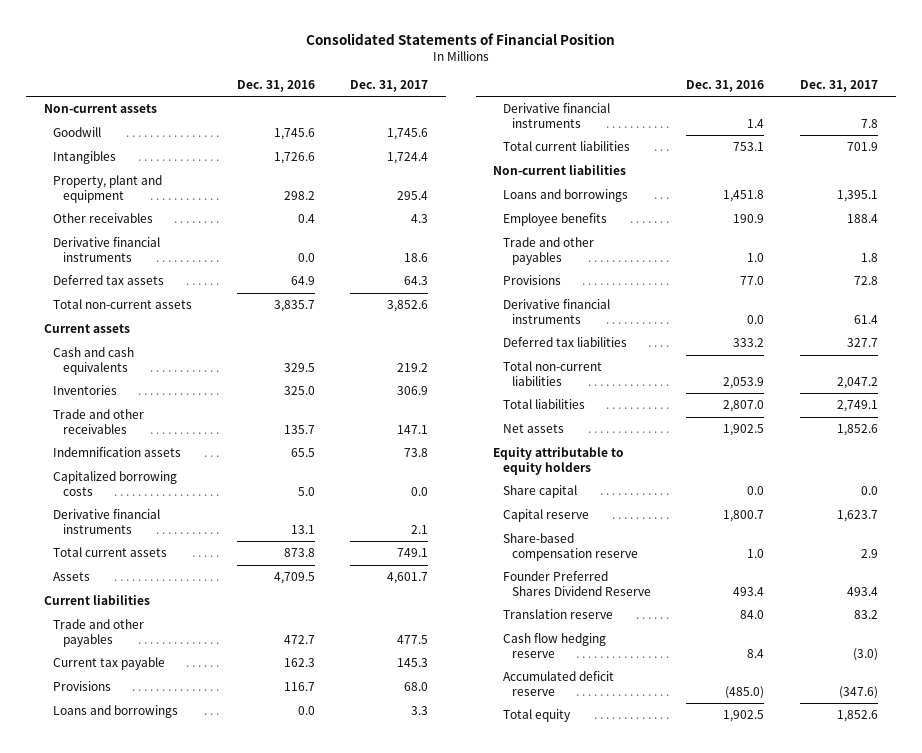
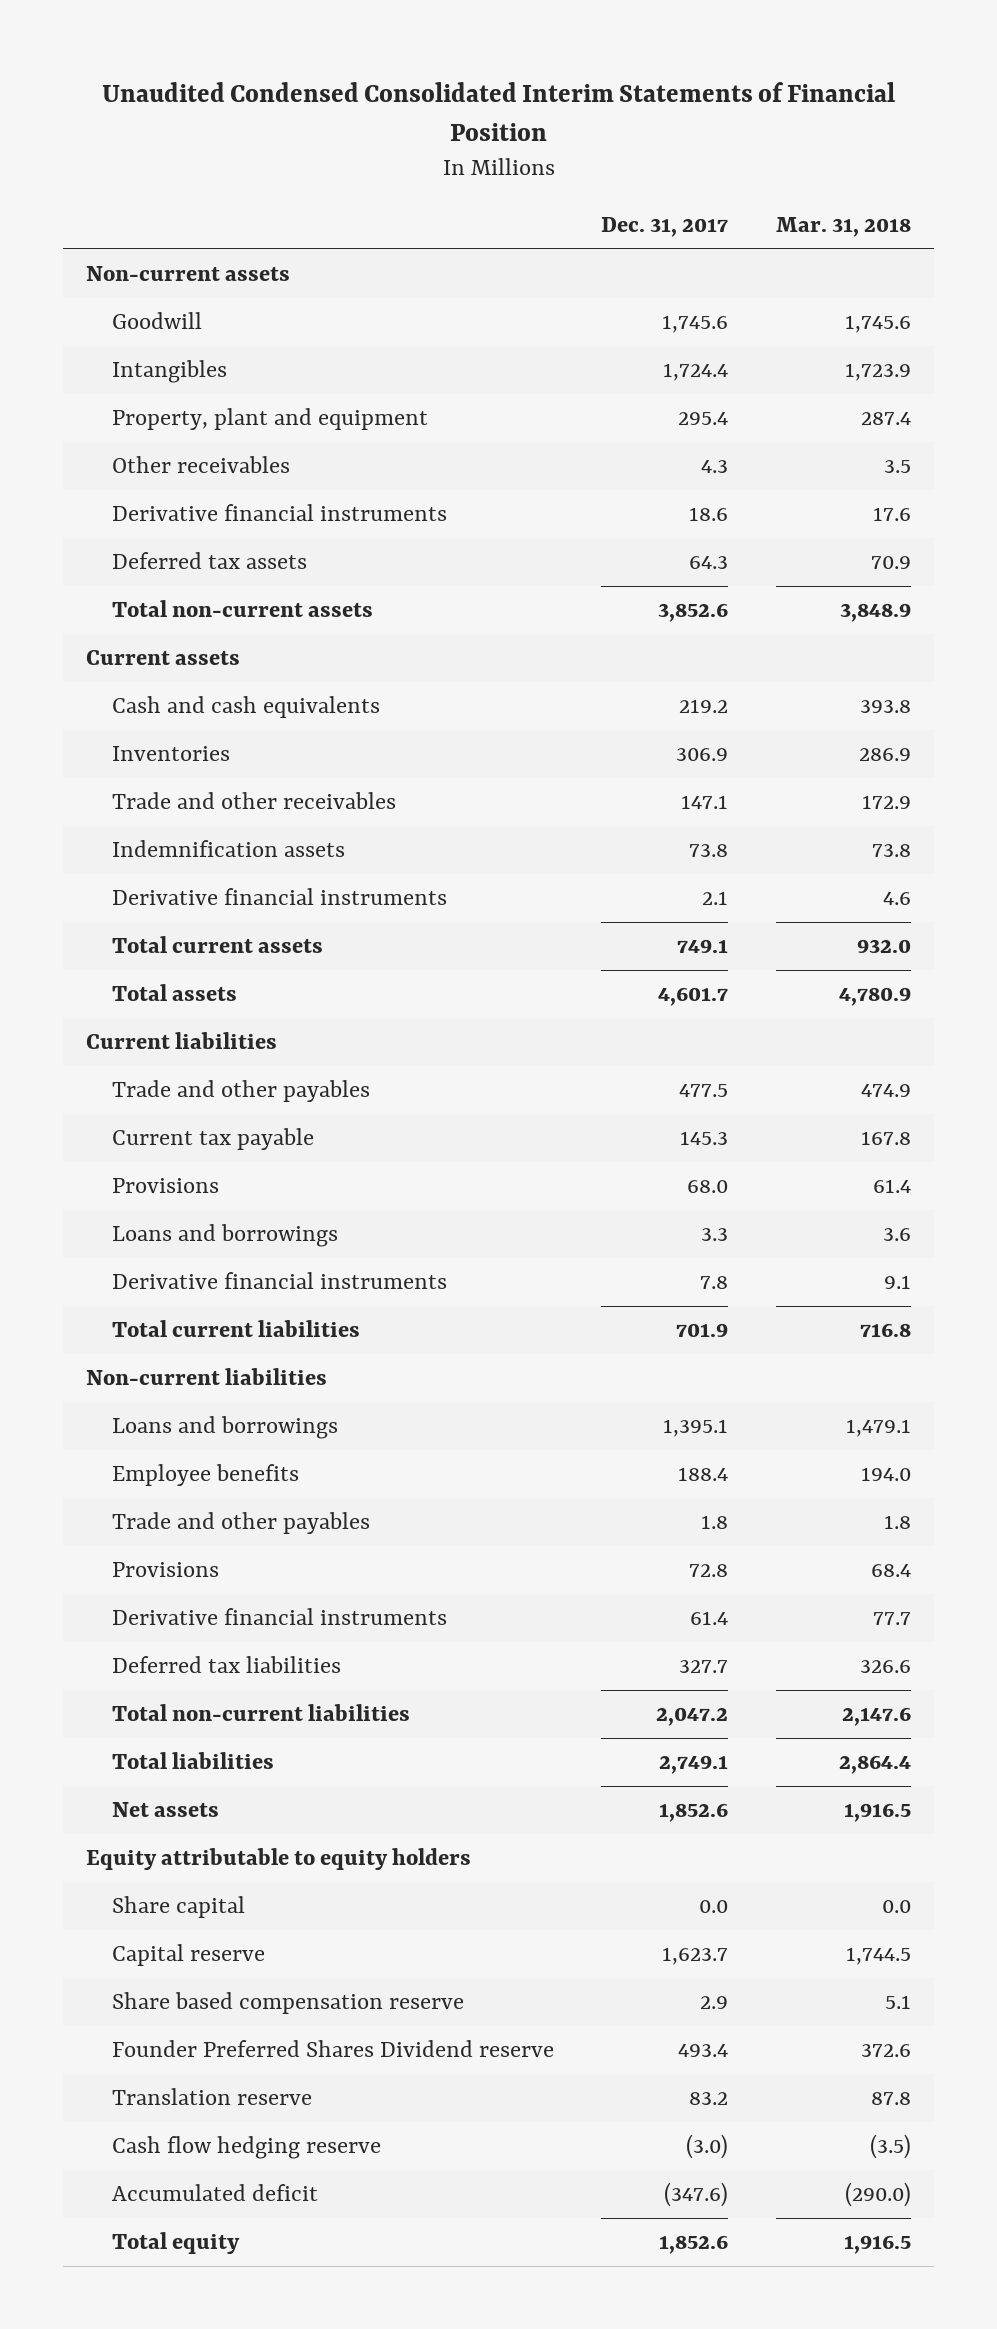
- Consolidated Statements of Financial Position
+ Unaudited Condensed Consolidated Interim Statements of Financial Position
- | Dec. 31, 2016 | Dec. 31, 2017
+ | Dec. 31, 2017 | Mar. 31, 2018
- Capitalized borrowing costs | 5.0 | 0.0
- Assets | 4,709.5 | 4,601.7
+ Total assets | 4,601.7 | 4,780.9
- Share-based compensation reserve | 1.0 | 2.9
- Founder Preferred Shares Dividend Reserve | 493.4 | 493.4
+ Share based compensation reserve | 2.9 | 5.1
+ Founder Preferred Shares Dividend reserve | 493.4 | 372.6
- Accumulated deficit reserve | (485.0) | (347.6)
+ Accumulated deficit | (347.6) | (290.0)

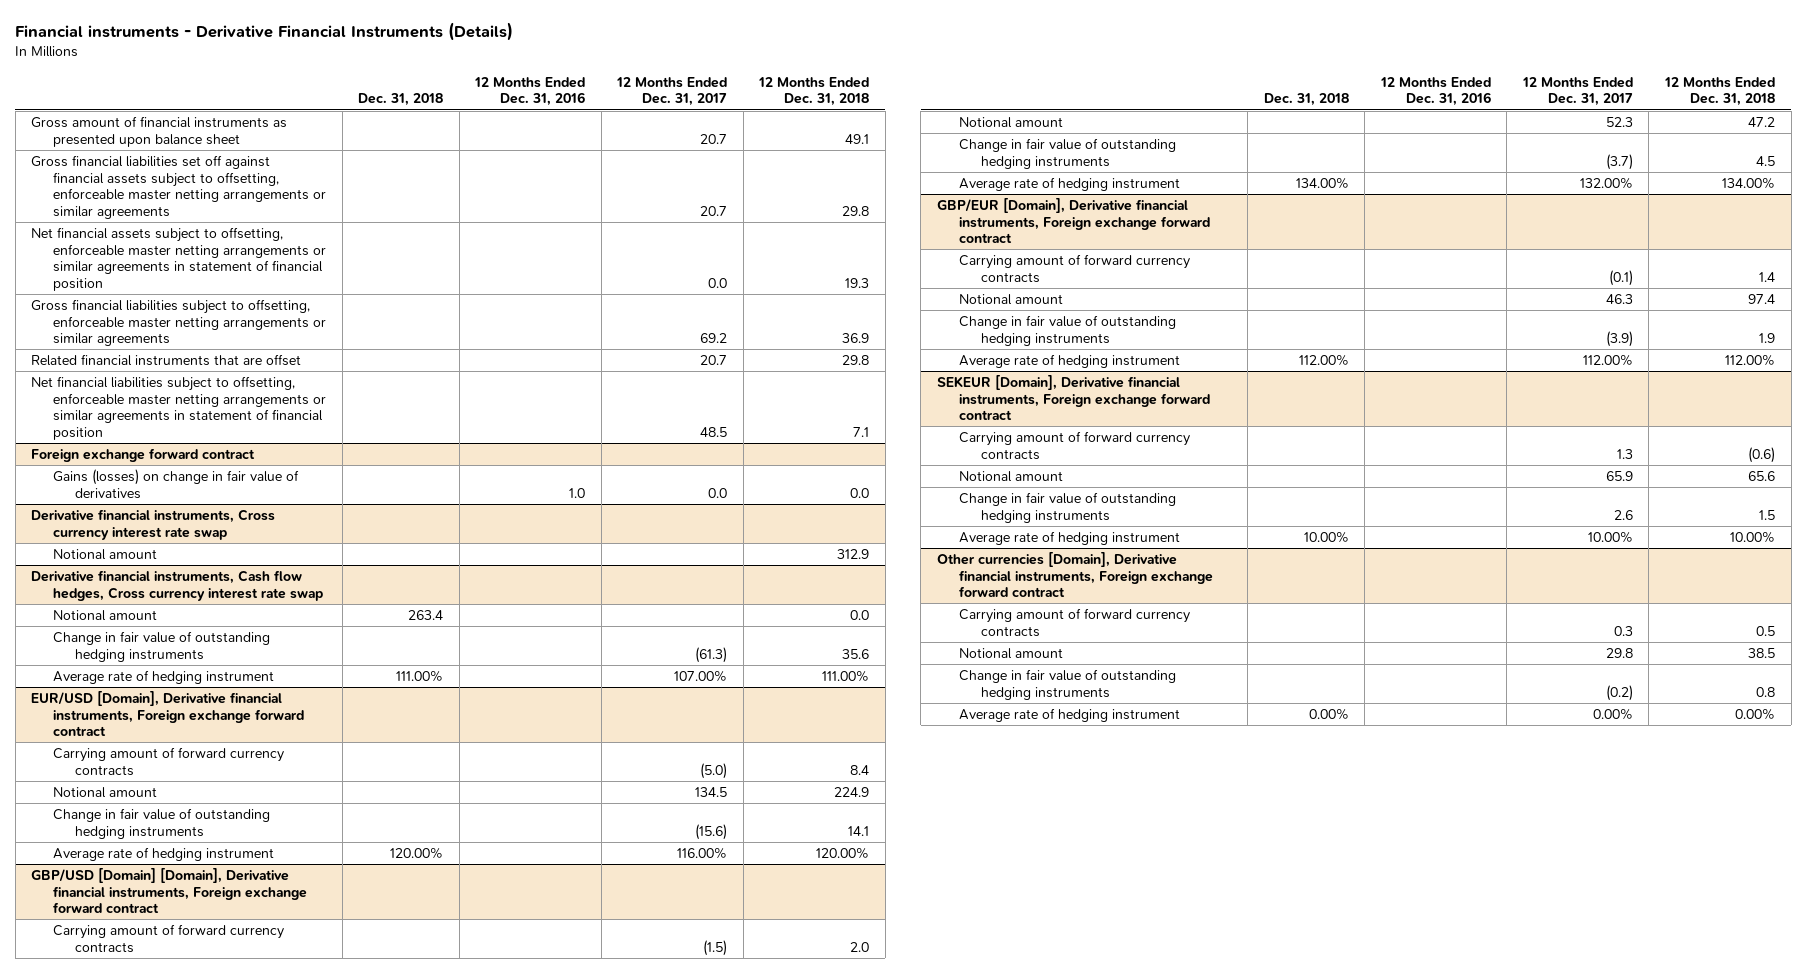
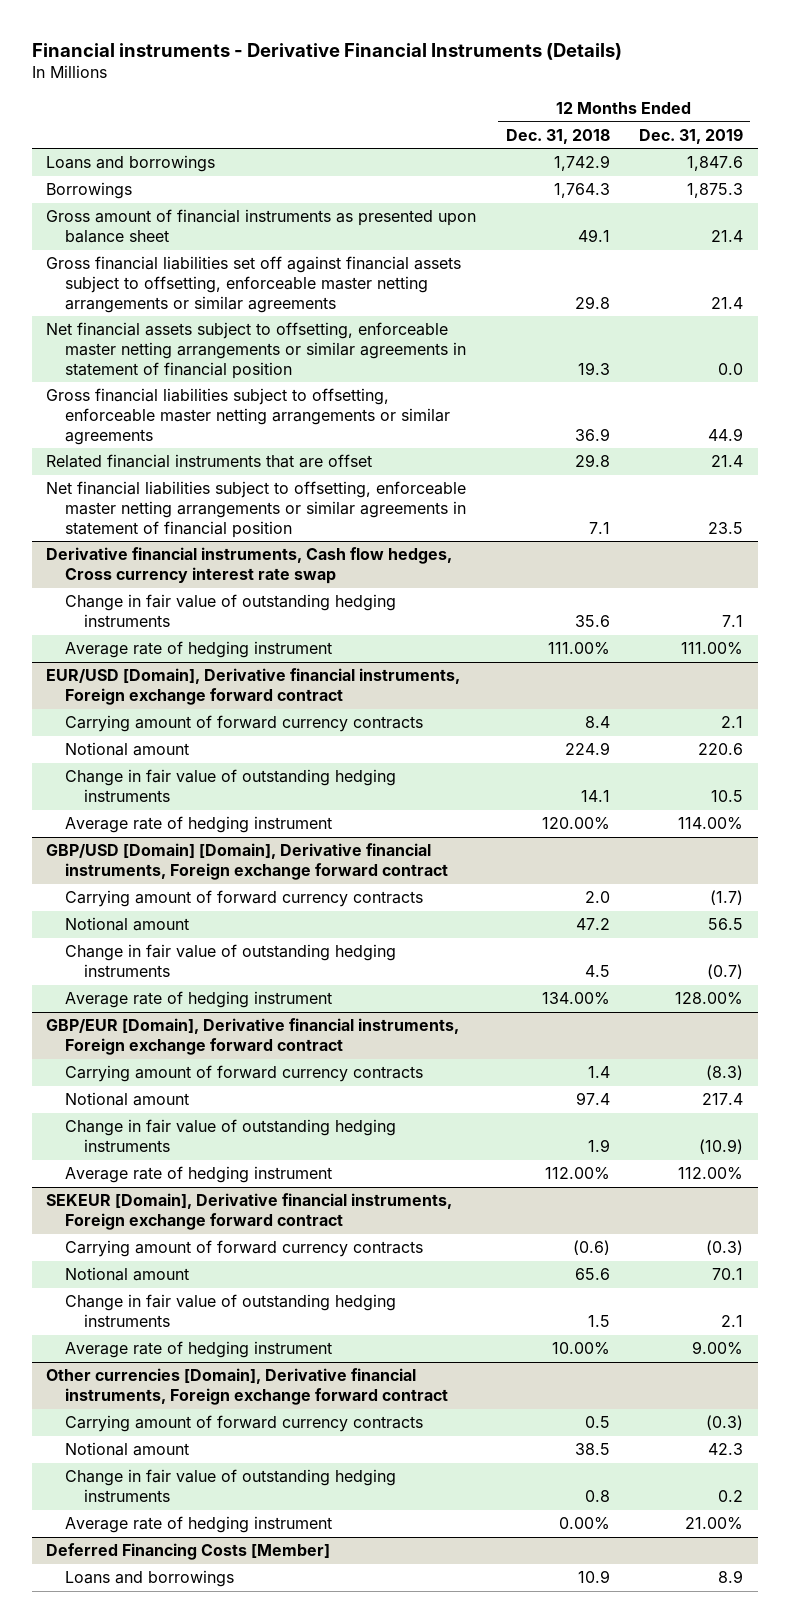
- | Dec. 31, 2018 | 12 Months Ended Dec. 31, 2016 | 12 Months Ended Dec. 31, 2017 | 12 Months Ended Dec. 31, 2018
+ | 12 Months Ended Dec. 31, 2018 | 12 Months Ended Dec. 31, 2019
+ Loans and borrowings | 1,742.9 | 1,847.6
+ Borrowings | 1,764.3 | 1,875.3
- Foreign exchange forward contract
- Gains (losses) on change in fair value of derivatives | | 1.0 | 0.0 | 0.0
- Derivative financial instruments, Cross currency interest rate swap
- Notional amount | | | | 312.9
@ Derivative financial instruments, Cash flow hedges, Cross currency interest rate swap
- Notional amount | 263.4 | | | 0.0
+ Deferred Financing Costs [Member]
+ Loans and borrowings | 10.9 | 8.9

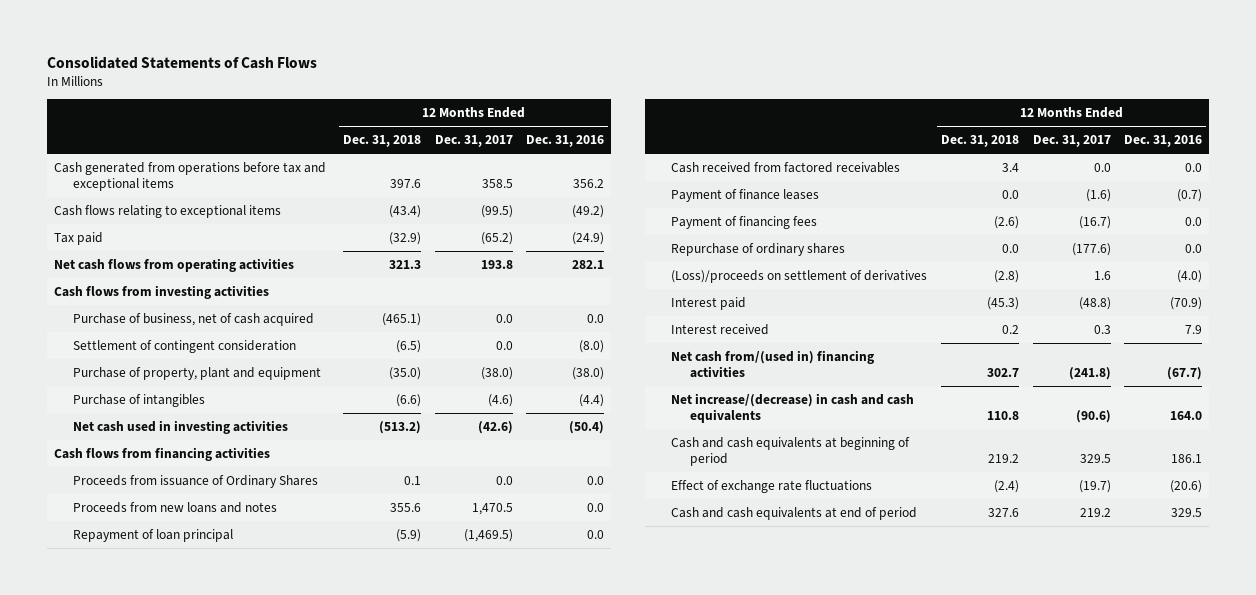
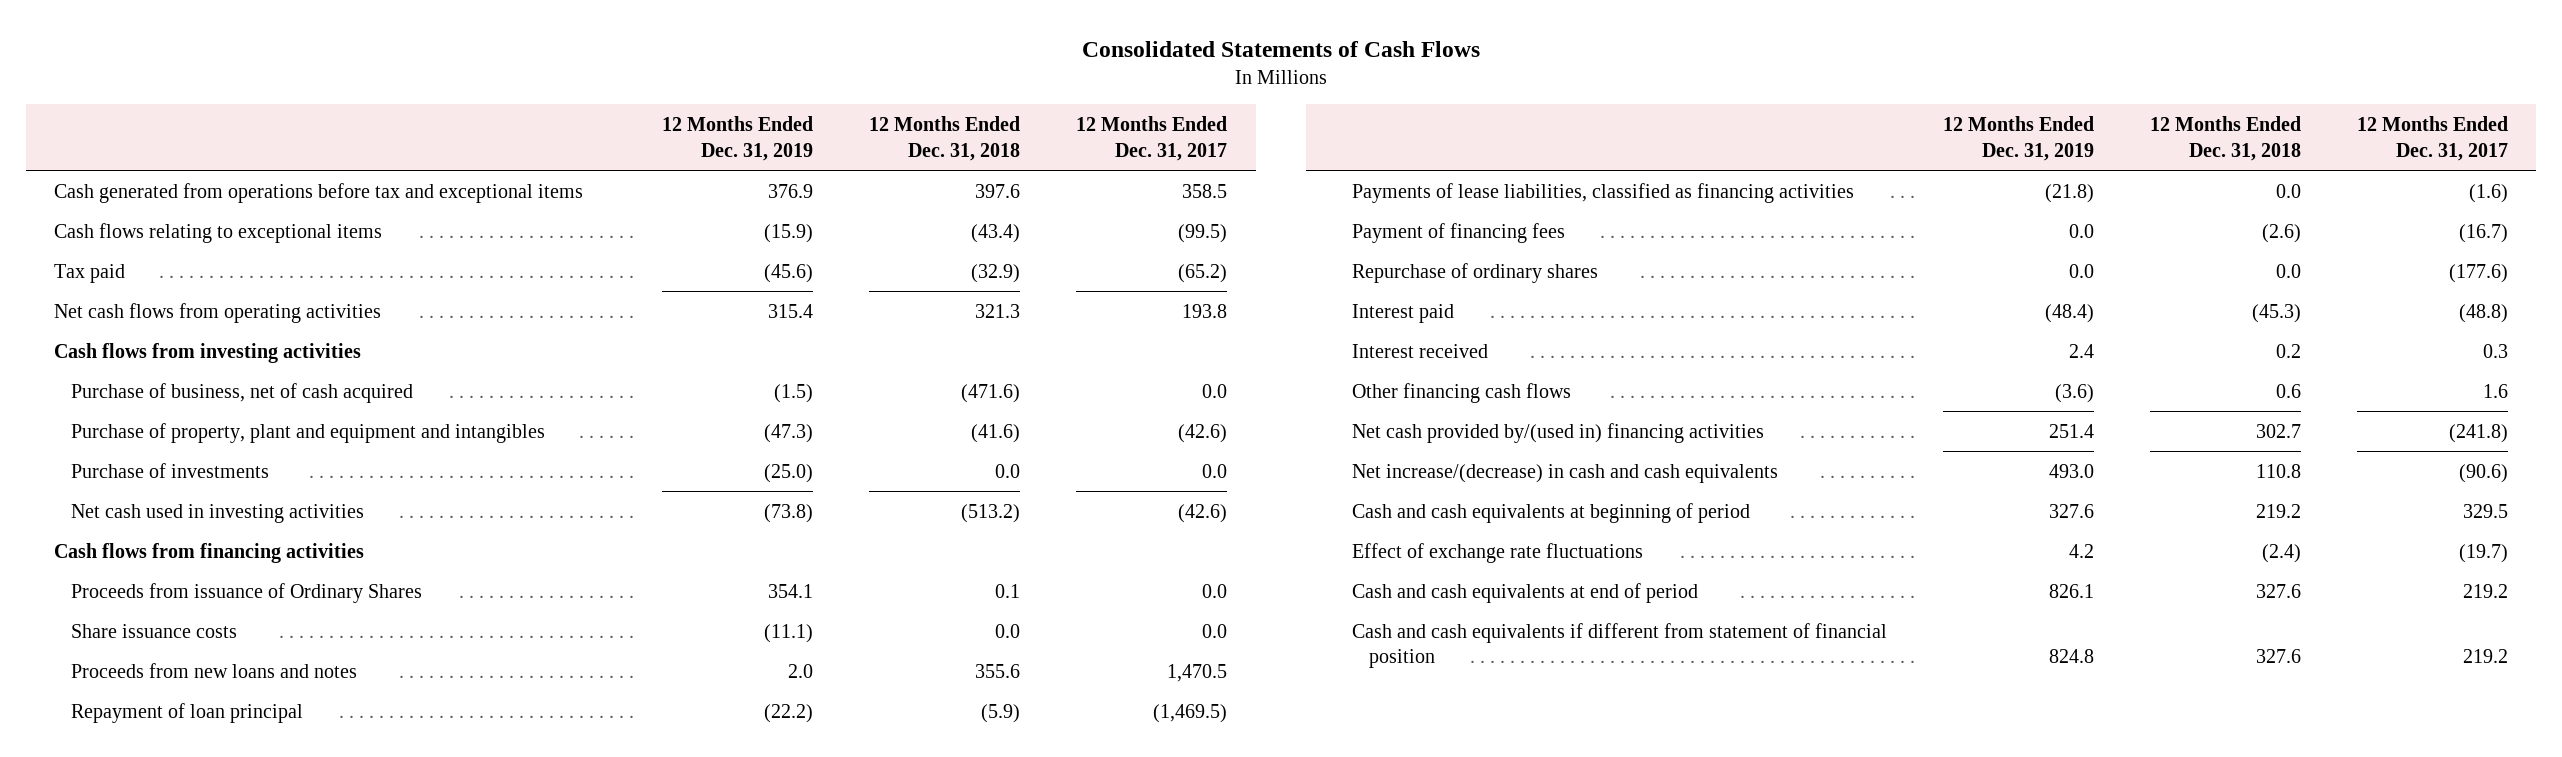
- | 12 Months Ended Dec. 31, 2018 | 12 Months Ended Dec. 31, 2017 | 12 Months Ended Dec. 31, 2016
+ | 12 Months Ended Dec. 31, 2019 | 12 Months Ended Dec. 31, 2018 | 12 Months Ended Dec. 31, 2017
- Purchase of business, net of cash acquired | (465.1) | 0.0 | 0.0
- Settlement of contingent consideration | (6.5) | 0.0 | (8.0)
- Purchase of property, plant and equipment | (35.0) | (38.0) | (38.0)
- Purchase of intangibles | (6.6) | (4.6) | (4.4)
+ Purchase of business, net of cash acquired | (1.5) | (471.6) | 0.0
+ Purchase of property, plant and equipment and intangibles | (47.3) | (41.6) | (42.6)
+ Purchase of investments | (25.0) | 0.0 | 0.0
+ Share issuance costs | (11.1) | 0.0 | 0.0
- Cash received from factored receivables | 3.4 | 0.0 | 0.0
- Payment of finance leases | 0.0 | (1.6) | (0.7)
+ Payments of lease liabilities, classified as financing activities | (21.8) | 0.0 | (1.6)
- (Loss)/proceeds on settlement of derivatives | (2.8) | 1.6 | (4.0)
- Net cash from/(used in) financing activities | 302.7 | (241.8) | (67.7)
+ Other financing cash flows | (3.6) | 0.6 | 1.6
+ Net cash provided by/(used in) financing activities | 251.4 | 302.7 | (241.8)
+ Cash and cash equivalents if different from statement of financial position | 824.8 | 327.6 | 219.2

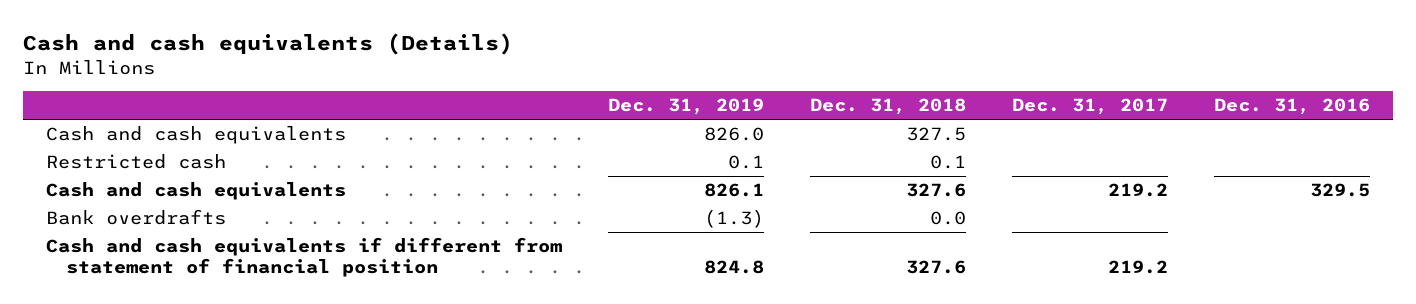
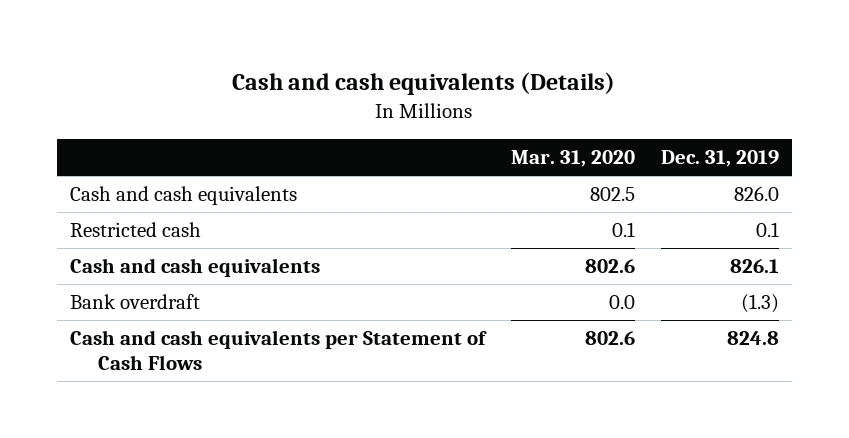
- | Dec. 31, 2019 | Dec. 31, 2018 | Dec. 31, 2017 | Dec. 31, 2016
+ | Mar. 31, 2020 | Dec. 31, 2019
- Bank overdrafts | (1.3) | 0.0 | |
- Cash and cash equivalents if different from statement of financial position | 824.8 | 327.6 | 219.2 |
+ Bank overdraft | 0.0 | (1.3)
+ Cash and cash equivalents per Statement of Cash Flows | 802.6 | 824.8

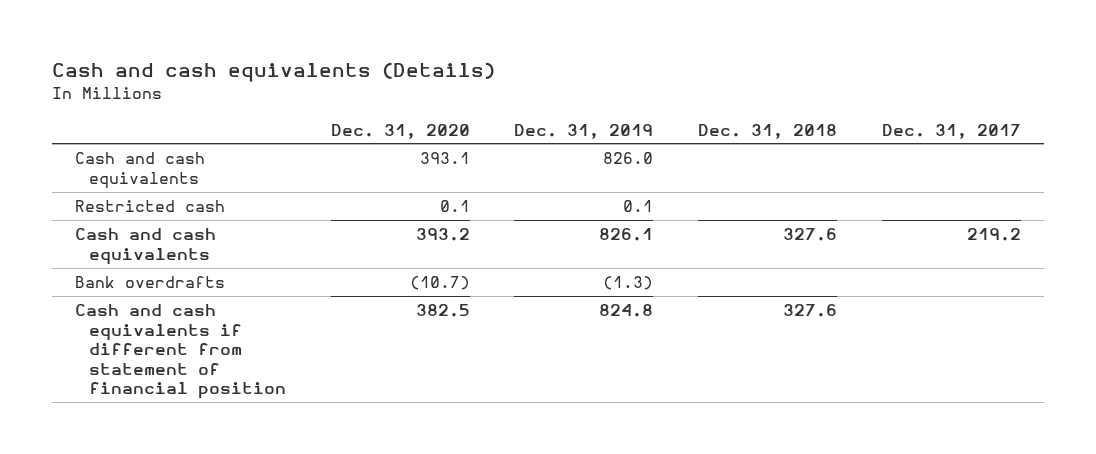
- | Mar. 31, 2020 | Dec. 31, 2019
+ | Dec. 31, 2020 | Dec. 31, 2019 | Dec. 31, 2018 | Dec. 31, 2017
- Bank overdraft | 0.0 | (1.3)
- Cash and cash equivalents per Statement of Cash Flows | 802.6 | 824.8
+ Bank overdrafts | (10.7) | (1.3) | |
+ Cash and cash equivalents if different from statement of financial position | 382.5 | 824.8 | 327.6 |

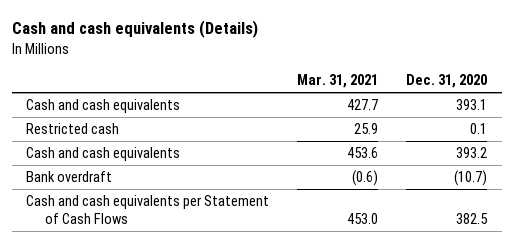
- | Dec. 31, 2020 | Dec. 31, 2019 | Dec. 31, 2018 | Dec. 31, 2017
+ | Mar. 31, 2021 | Dec. 31, 2020
- Bank overdrafts | (10.7) | (1.3) | |
- Cash and cash equivalents if different from statement of financial position | 382.5 | 824.8 | 327.6 |
+ Bank overdraft | (0.6) | (10.7)
+ Cash and cash equivalents per Statement of Cash Flows | 453.0 | 382.5

